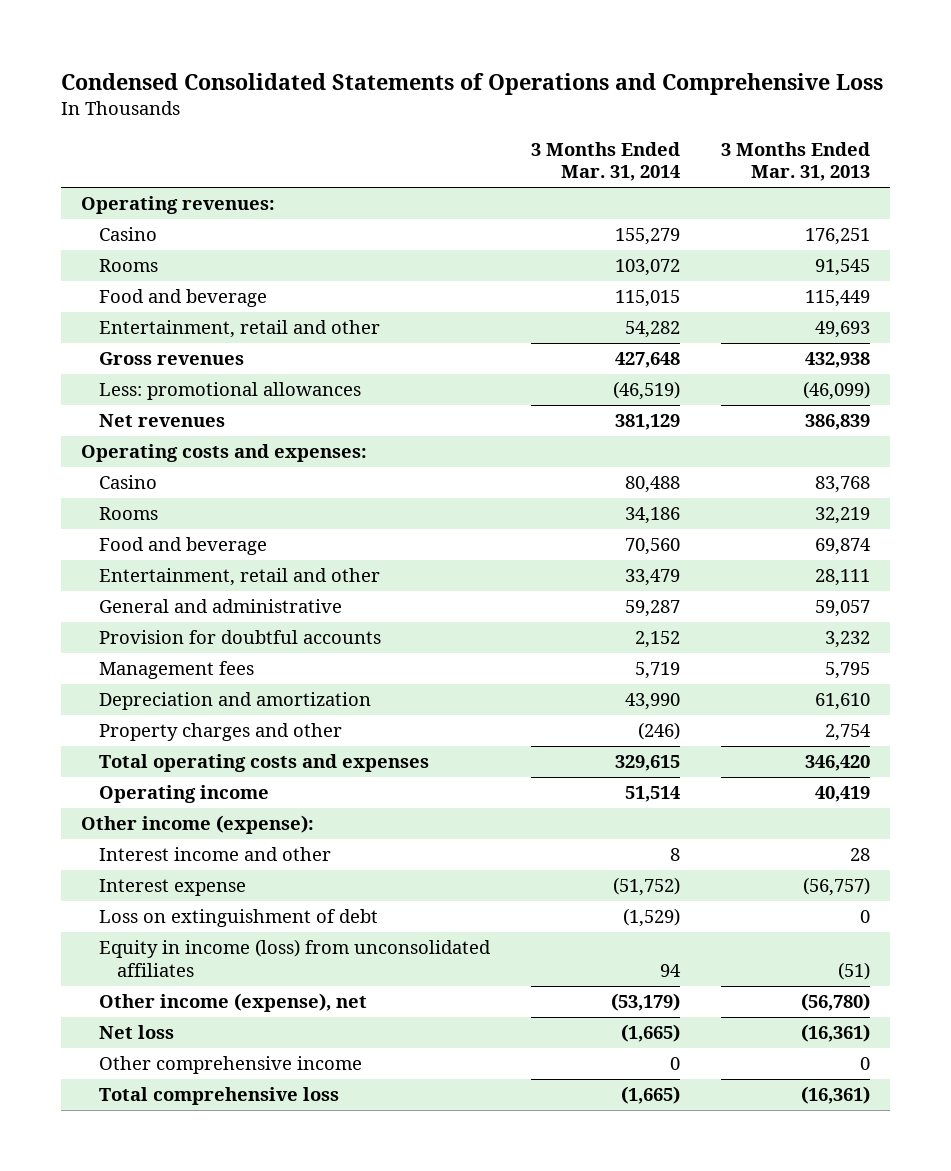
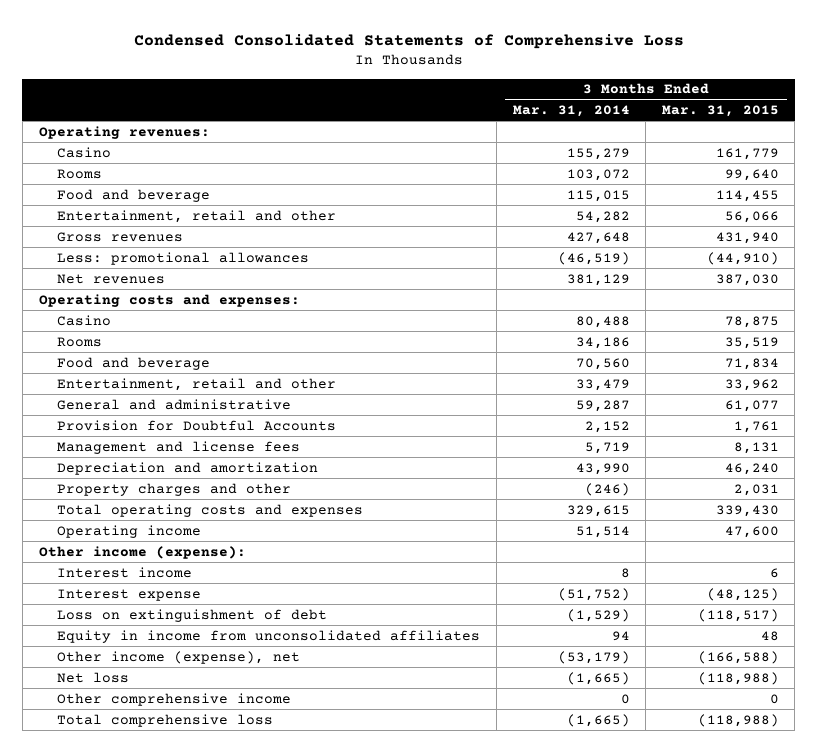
- Condensed Consolidated Statements of Operations and Comprehensive Loss
+ Condensed Consolidated Statements of Comprehensive Loss
- | 3 Months Ended Mar. 31, 2014 | 3 Months Ended Mar. 31, 2013
+ | 3 Months Ended Mar. 31, 2014 | 3 Months Ended Mar. 31, 2015
- Provision for doubtful accounts | 2,152 | 3,232
- Management fees | 5,719 | 5,795
+ Provision for Doubtful Accounts | 2,152 | 1,761
+ Management and license fees | 5,719 | 8,131
- Interest income and other | 8 | 28
+ Interest income | 8 | 6
- Equity in income (loss) from unconsolidated affiliates | 94 | (51)
+ Equity in income from unconsolidated affiliates | 94 | 48

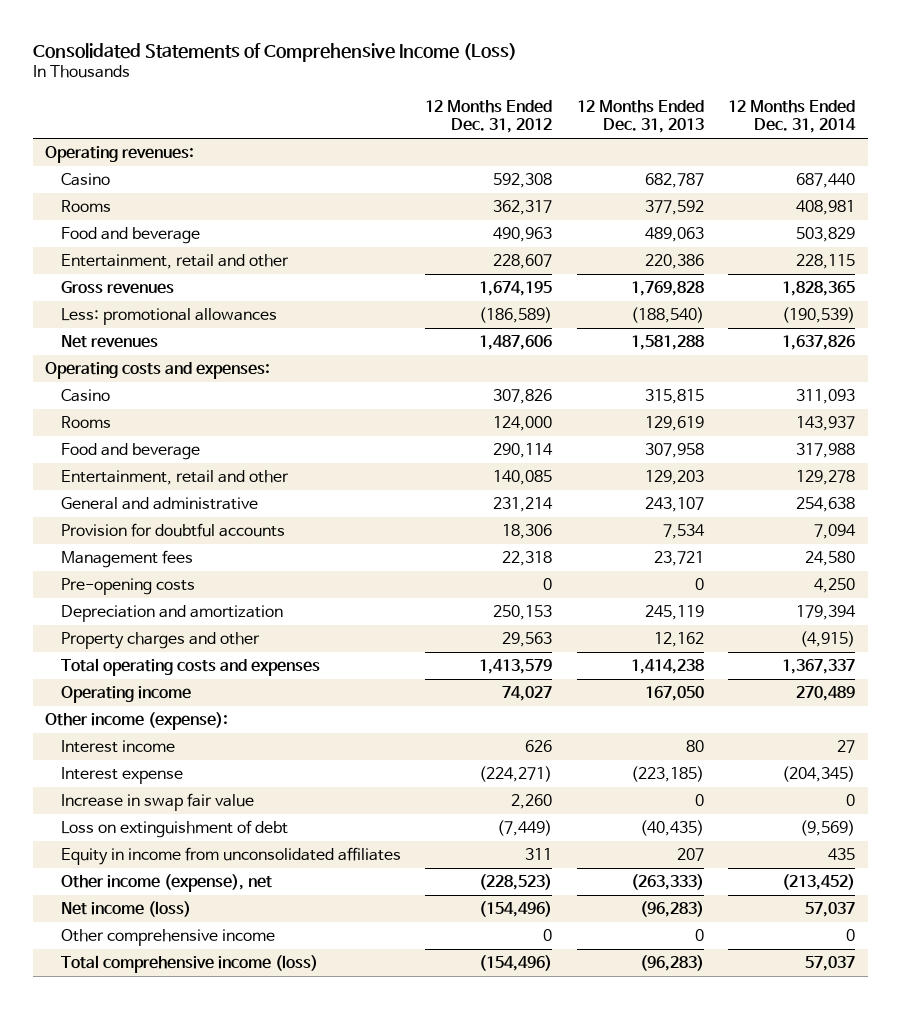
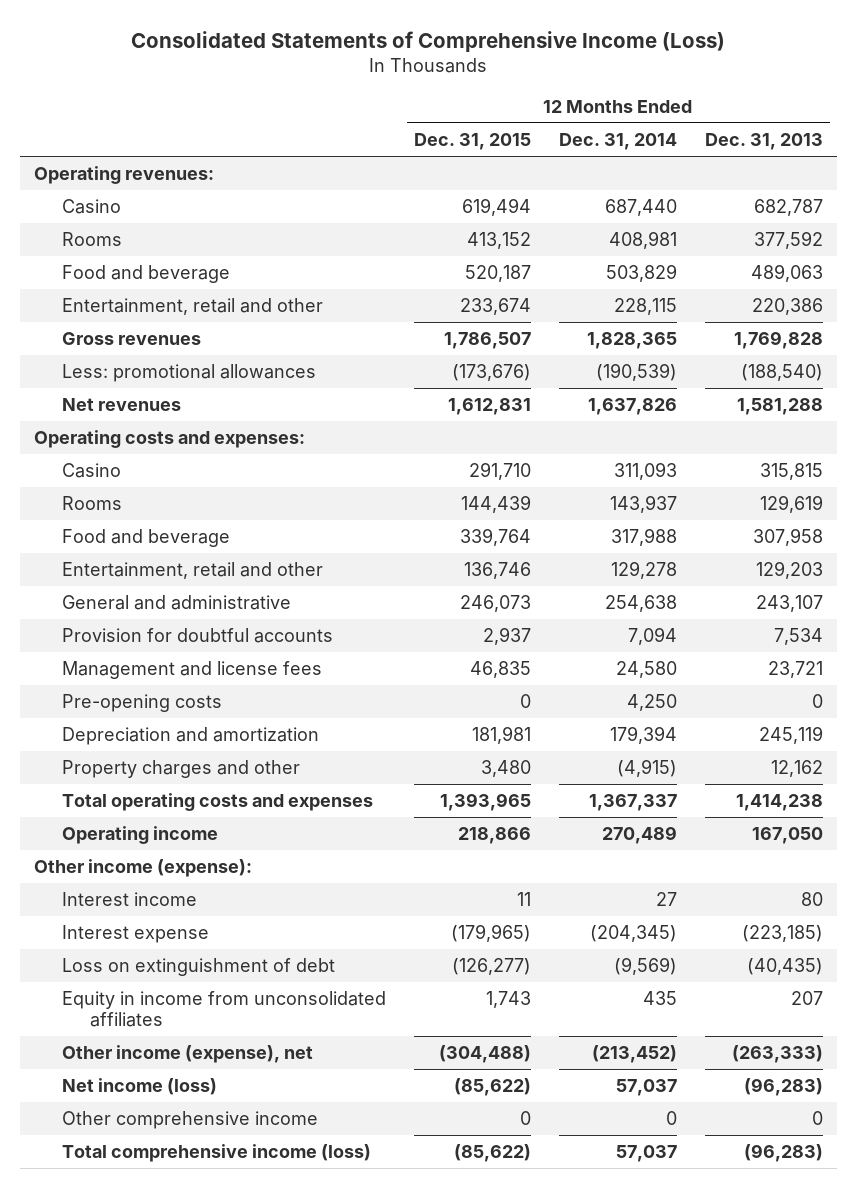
- | 12 Months Ended Dec. 31, 2012 | 12 Months Ended Dec. 31, 2013 | 12 Months Ended Dec. 31, 2014
+ | 12 Months Ended Dec. 31, 2015 | 12 Months Ended Dec. 31, 2014 | 12 Months Ended Dec. 31, 2013
- Management fees | 22,318 | 23,721 | 24,580
+ Management and license fees | 46,835 | 24,580 | 23,721
- Increase in swap fair value | 2,260 | 0 | 0

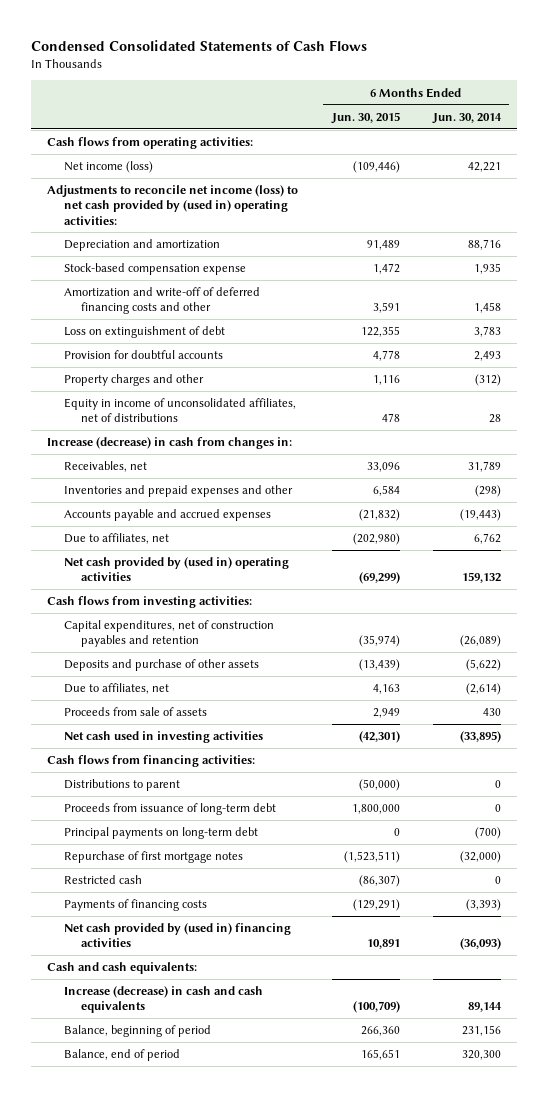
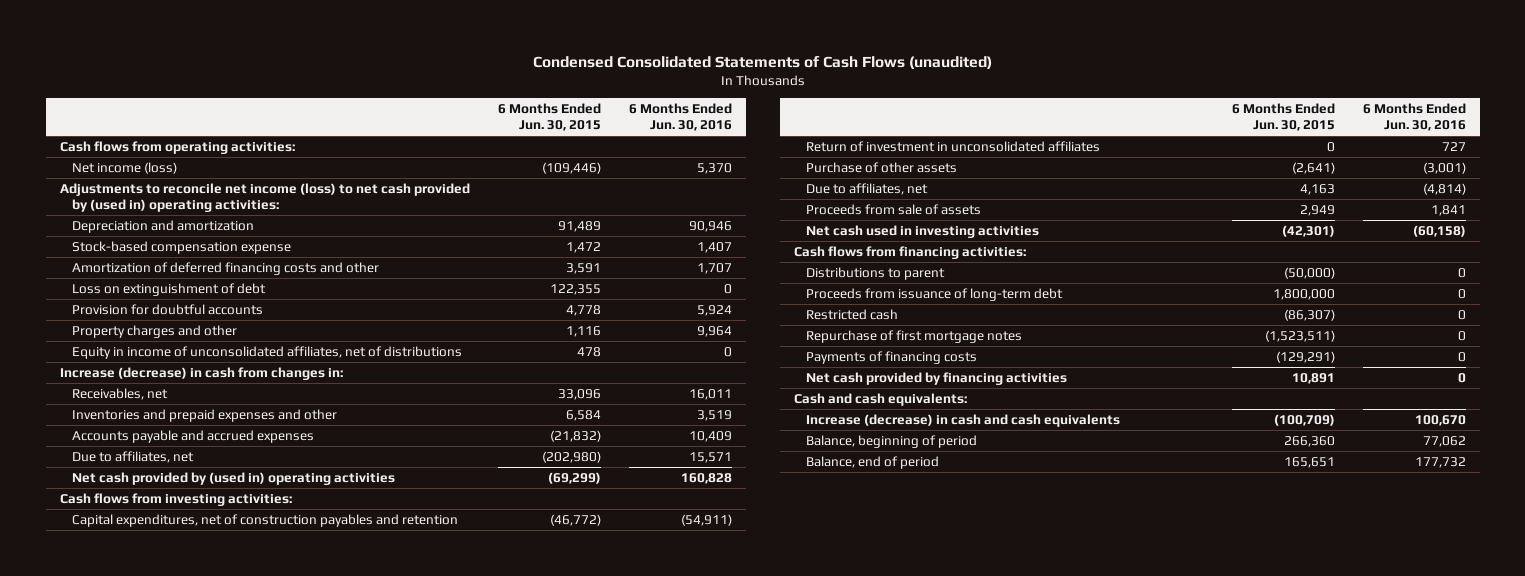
- Condensed Consolidated Statements of Cash Flows
+ Condensed Consolidated Statements of Cash Flows (unaudited)
- | 6 Months Ended Jun. 30, 2015 | 6 Months Ended Jun. 30, 2014
+ | 6 Months Ended Jun. 30, 2015 | 6 Months Ended Jun. 30, 2016
- Amortization and write-off of deferred financing costs and other | 3,591 | 1,458
+ Amortization of deferred financing costs and other | 3,591 | 1,707
- Capital expenditures, net of construction payables and retention | (35,974) | (26,089)
- Deposits and purchase of other assets | (13,439) | (5,622)
+ Capital expenditures, net of construction payables and retention | (46,772) | (54,911)
+ Return of investment in unconsolidated affiliates | 0 | 727
+ Purchase of other assets | (2,641) | (3,001)
- Principal payments on long-term debt | 0 | (700)
moved down: Repurchase of first mortgage notes | (1,523,511) | 0
- Net cash provided by (used in) financing activities | 10,891 | (36,093)
+ Net cash provided by financing activities | 10,891 | 0

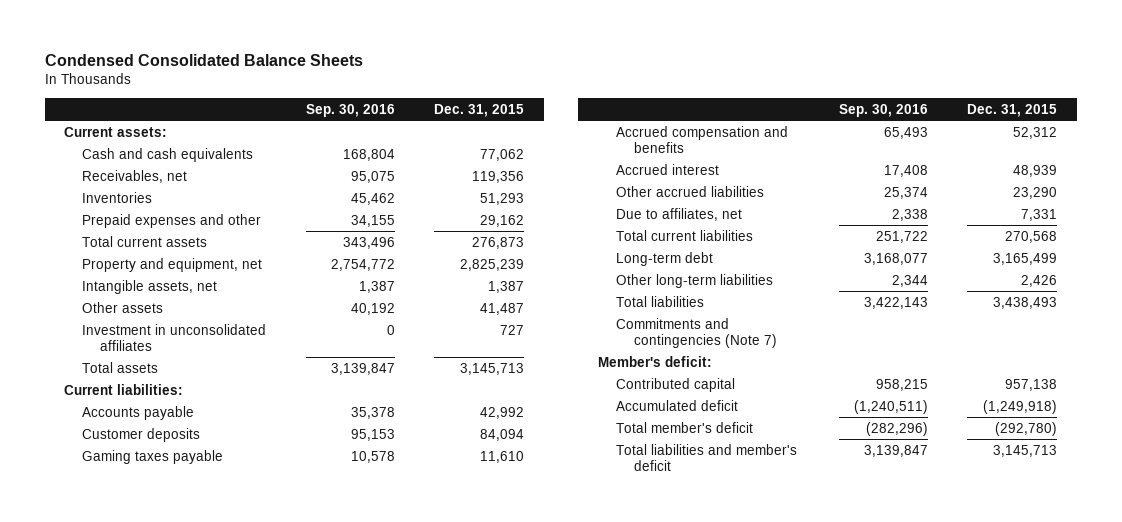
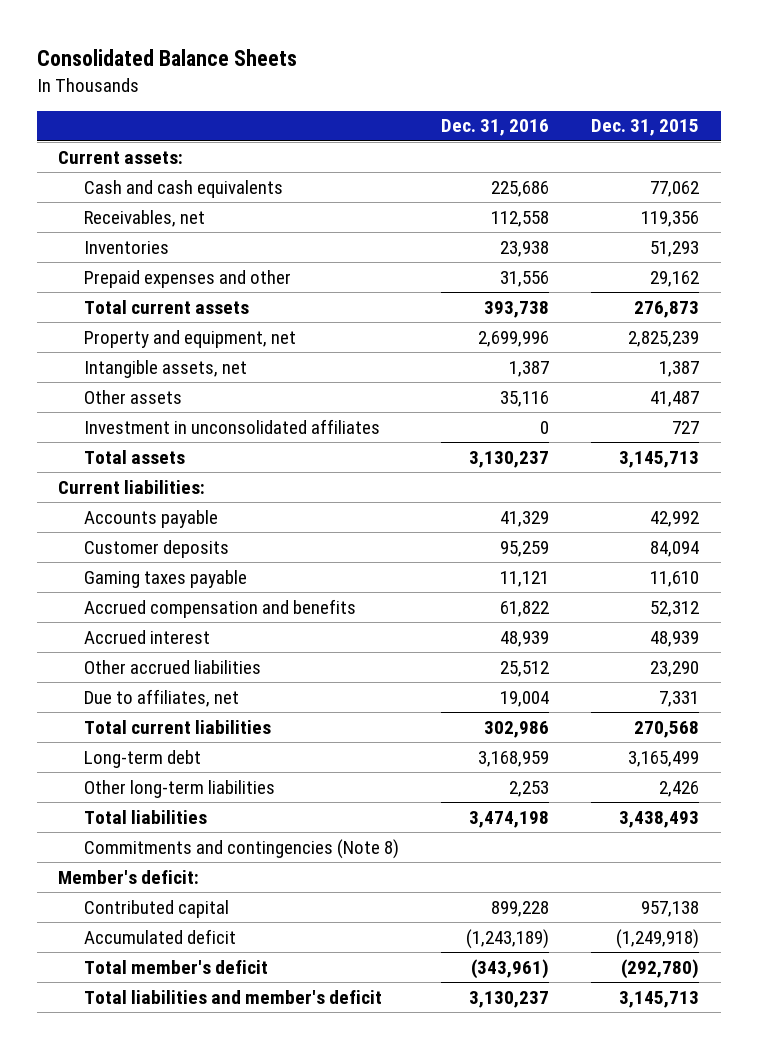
- Condensed Consolidated Balance Sheets
+ Consolidated Balance Sheets
- | Sep. 30, 2016 | Dec. 31, 2015
+ | Dec. 31, 2016 | Dec. 31, 2015
- Commitments and contingencies (Note 7)
+ Commitments and contingencies (Note 8)

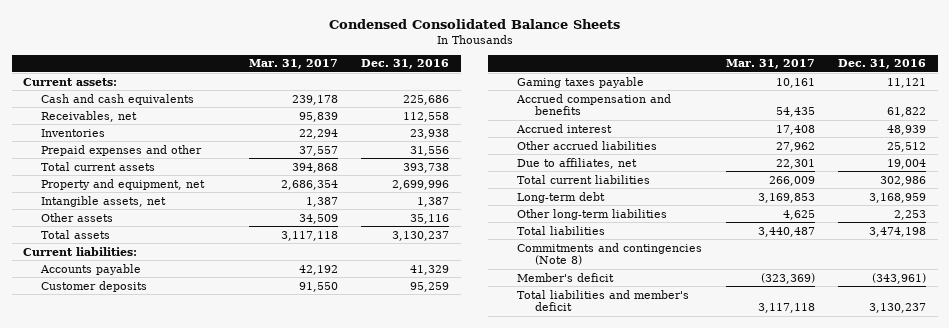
- Consolidated Balance Sheets
+ Condensed Consolidated Balance Sheets
- | Dec. 31, 2016 | Dec. 31, 2015
+ | Mar. 31, 2017 | Dec. 31, 2016
- Investment in unconsolidated affiliates | 0 | 727
- Member's deficit:
- Contributed capital | 899,228 | 957,138
- Accumulated deficit | (1,243,189) | (1,249,918)
- Total member's deficit | (343,961) | (292,780)
+ Member's deficit | (323,369) | (343,961)

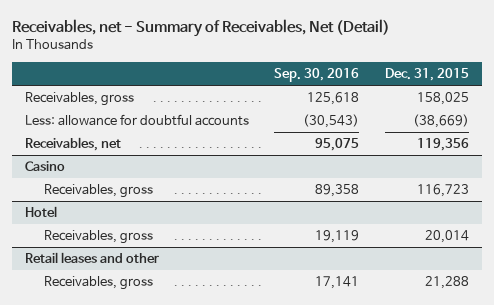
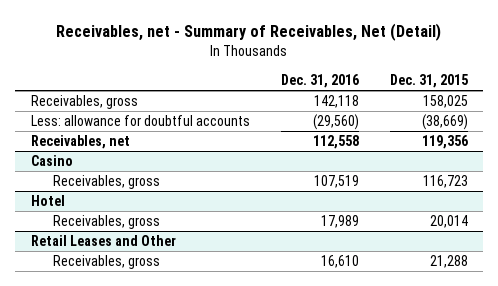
- | Sep. 30, 2016 | Dec. 31, 2015
+ | Dec. 31, 2016 | Dec. 31, 2015
- Retail leases and other
+ Retail Leases and Other

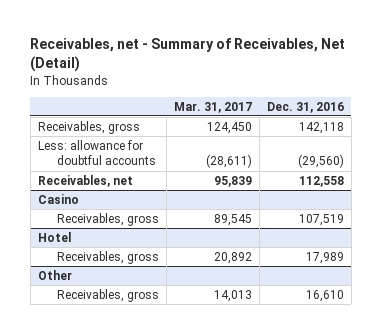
- | Dec. 31, 2016 | Dec. 31, 2015
+ | Mar. 31, 2017 | Dec. 31, 2016
- Retail Leases and Other
+ Other

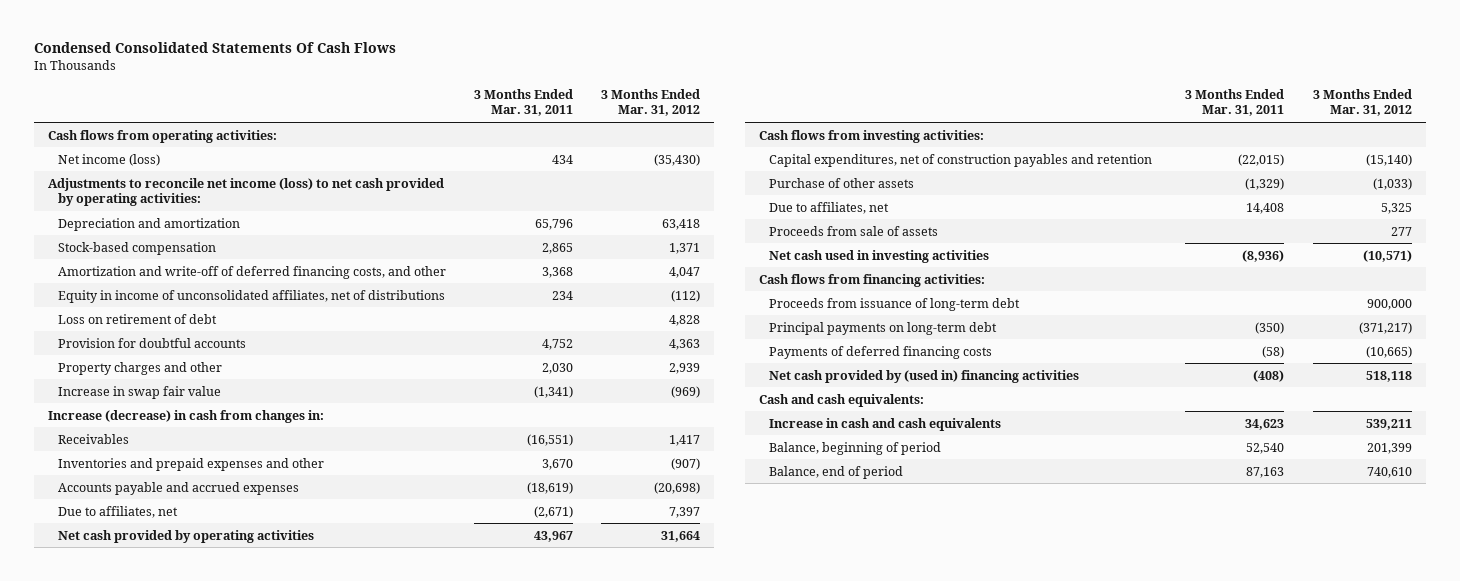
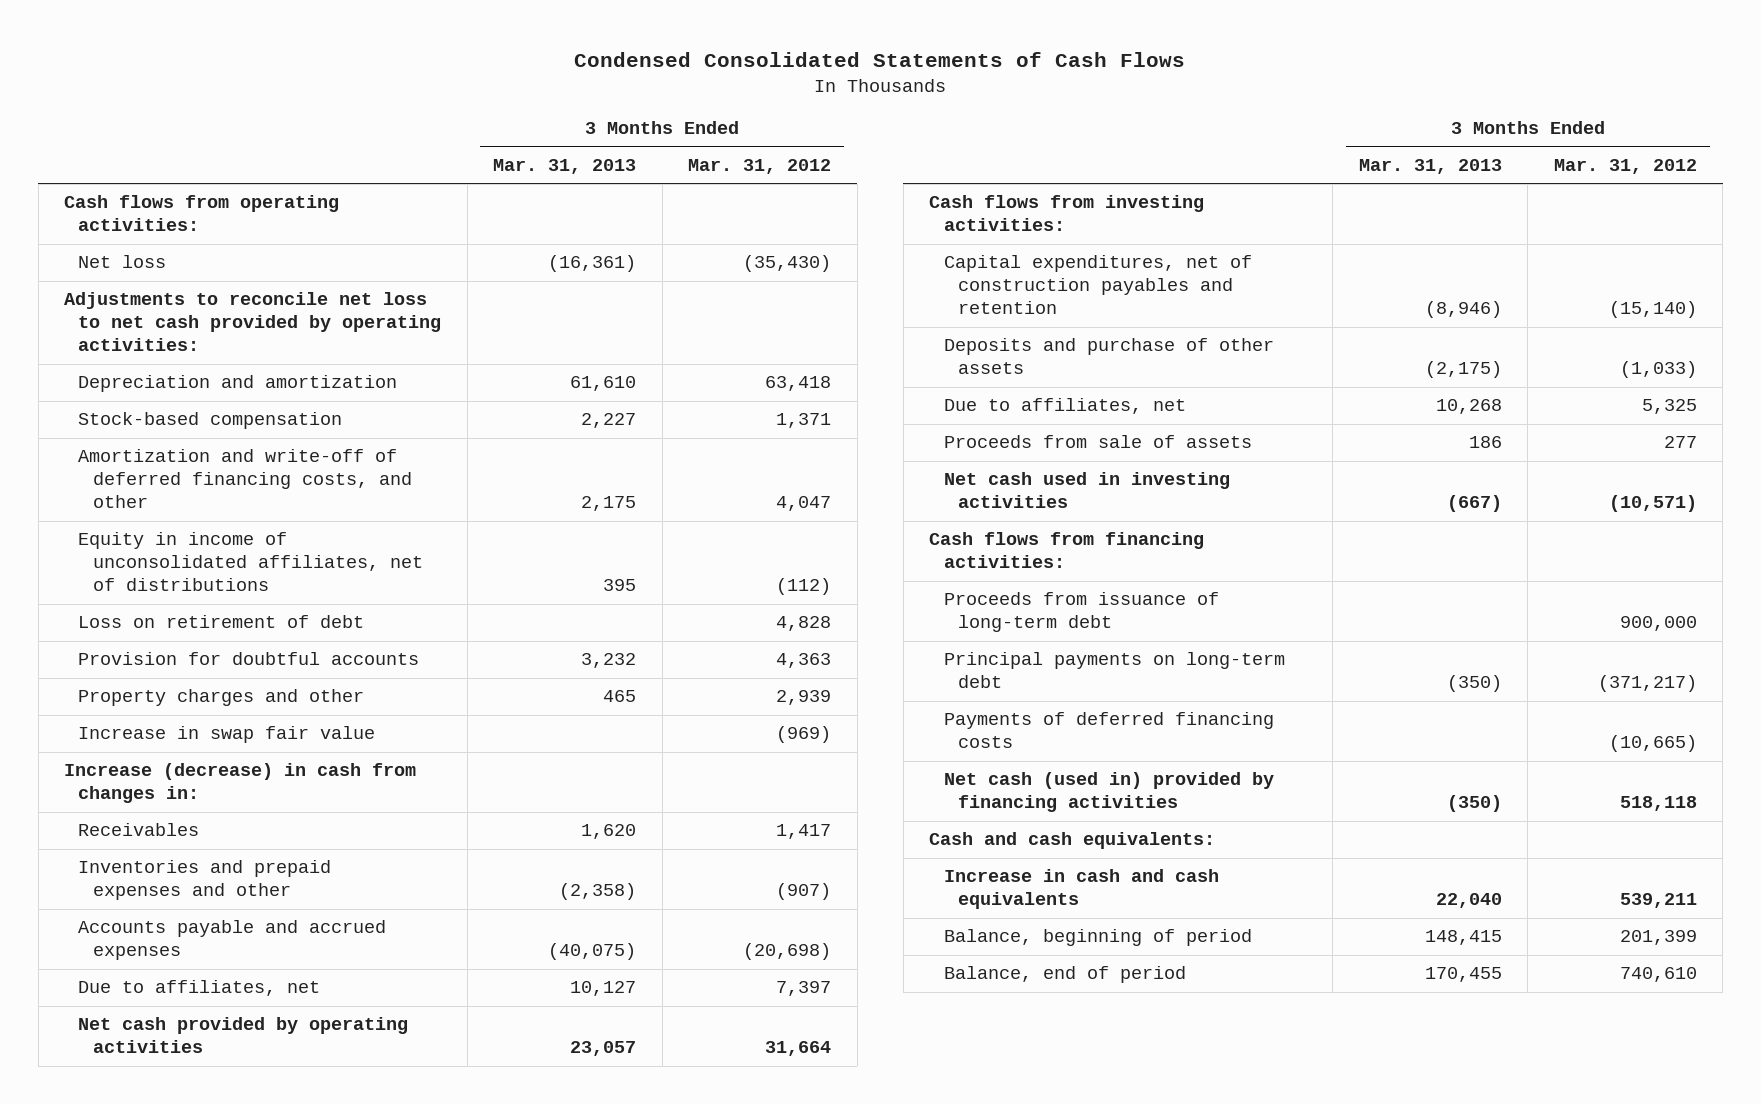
- Condensed Consolidated Statements Of Cash Flows
+ Condensed Consolidated Statements of Cash Flows
- | 3 Months Ended Mar. 31, 2011 | 3 Months Ended Mar. 31, 2012
+ | 3 Months Ended Mar. 31, 2013 | 3 Months Ended Mar. 31, 2012
- Net income (loss) | 434 | (35,430)
- Adjustments to reconcile net income (loss) to net cash provided by operating activities:
+ Net loss | (16,361) | (35,430)
+ Adjustments to reconcile net loss to net cash provided by operating activities:
- Purchase of other assets | (1,329) | (1,033)
+ Deposits and purchase of other assets | (2,175) | (1,033)
- Net cash provided by (used in) financing activities | (408) | 518,118
+ Net cash (used in) provided by financing activities | (350) | 518,118

